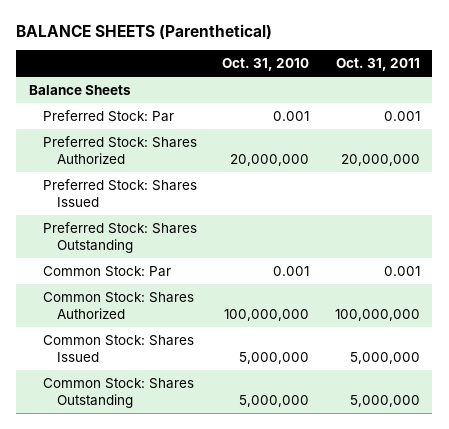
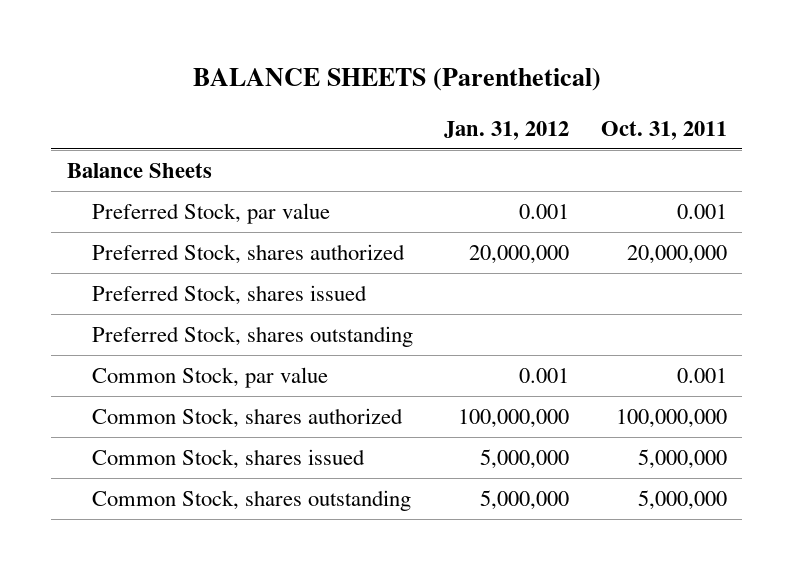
- | Oct. 31, 2010 | Oct. 31, 2011
+ | Jan. 31, 2012 | Oct. 31, 2011
- Preferred Stock: Par | 0.001 | 0.001
- Preferred Stock: Shares Authorized | 20,000,000 | 20,000,000
- Preferred Stock: Shares Issued
- Preferred Stock: Shares Outstanding
- Common Stock: Par | 0.001 | 0.001
- Common Stock: Shares Authorized | 100,000,000 | 100,000,000
- Common Stock: Shares Issued | 5,000,000 | 5,000,000
- Common Stock: Shares Outstanding | 5,000,000 | 5,000,000
+ Preferred Stock, par value | 0.001 | 0.001
+ Preferred Stock, shares authorized | 20,000,000 | 20,000,000
+ Preferred Stock, shares issued
+ Preferred Stock, shares outstanding
+ Common Stock, par value | 0.001 | 0.001
+ Common Stock, shares authorized | 100,000,000 | 100,000,000
+ Common Stock, shares issued | 5,000,000 | 5,000,000
+ Common Stock, shares outstanding | 5,000,000 | 5,000,000

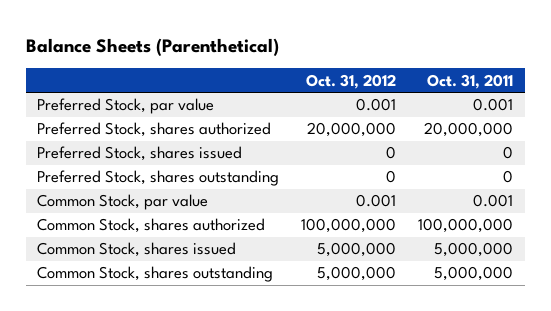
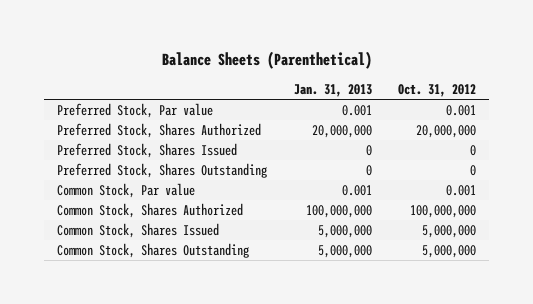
- | Oct. 31, 2012 | Oct. 31, 2011
+ | Jan. 31, 2013 | Oct. 31, 2012
- Preferred Stock, par value | 0.001 | 0.001
- Preferred Stock, shares authorized | 20,000,000 | 20,000,000
- Preferred Stock, shares issued | 0 | 0
- Preferred Stock, shares outstanding | 0 | 0
- Common Stock, par value | 0.001 | 0.001
- Common Stock, shares authorized | 100,000,000 | 100,000,000
- Common Stock, shares issued | 5,000,000 | 5,000,000
- Common Stock, shares outstanding | 5,000,000 | 5,000,000
+ Preferred Stock, Par value | 0.001 | 0.001
+ Preferred Stock, Shares Authorized | 20,000,000 | 20,000,000
+ Preferred Stock, Shares Issued | 0 | 0
+ Preferred Stock, Shares Outstanding | 0 | 0
+ Common Stock, Par value | 0.001 | 0.001
+ Common Stock, Shares Authorized | 100,000,000 | 100,000,000
+ Common Stock, Shares Issued | 5,000,000 | 5,000,000
+ Common Stock, Shares Outstanding | 5,000,000 | 5,000,000

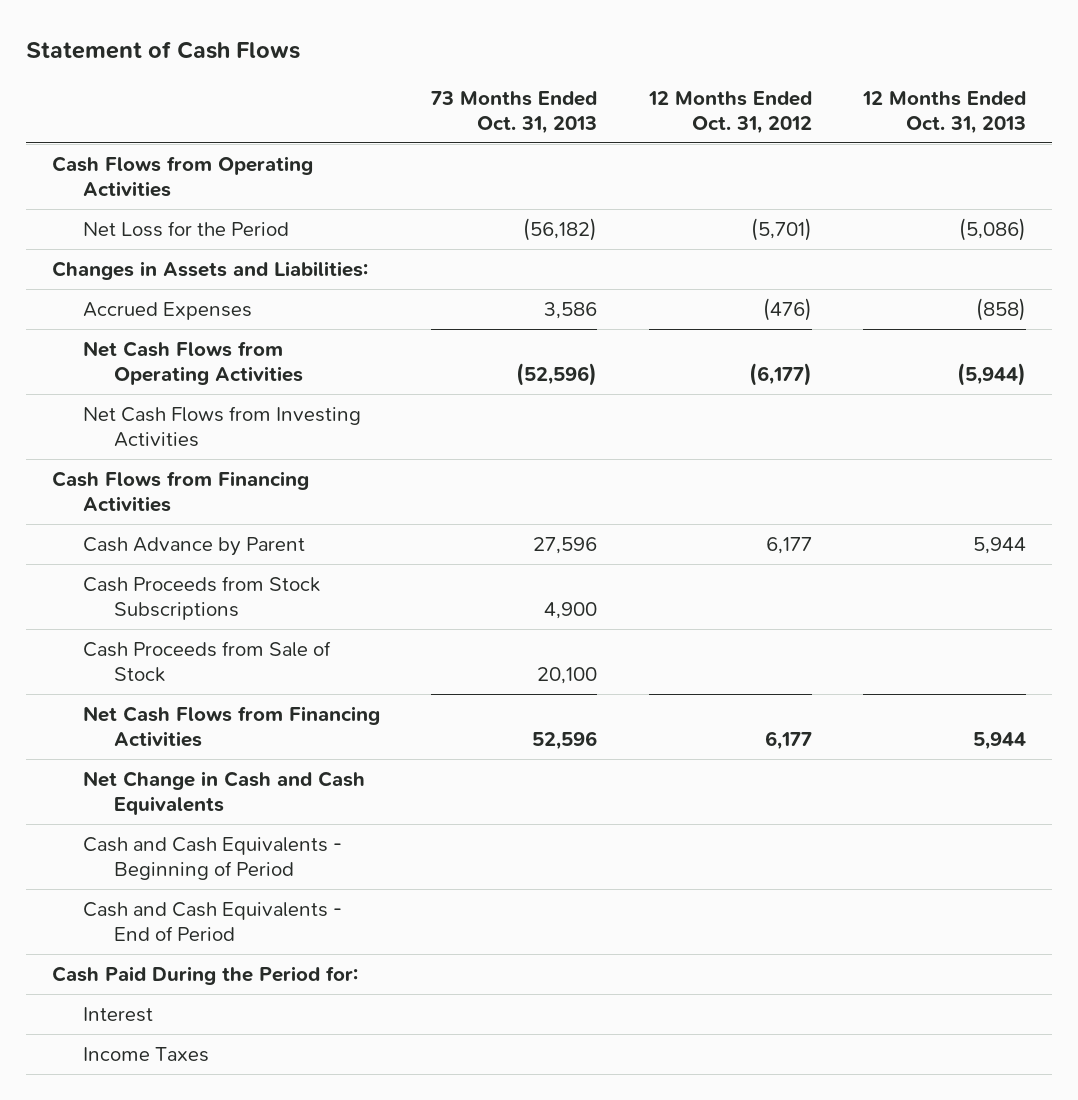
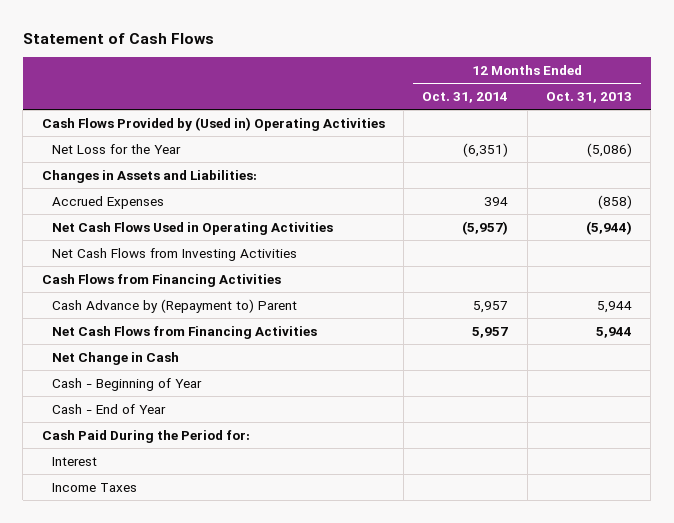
- | 73 Months Ended Oct. 31, 2013 | 12 Months Ended Oct. 31, 2012 | 12 Months Ended Oct. 31, 2013
+ | 12 Months Ended Oct. 31, 2014 | 12 Months Ended Oct. 31, 2013
- Cash Flows from Operating Activities
- Net Loss for the Period | (56,182) | (5,701) | (5,086)
+ Cash Flows Provided by (Used in) Operating Activities
+ Net Loss for the Year | (6,351) | (5,086)
- Net Cash Flows from Operating Activities | (52,596) | (6,177) | (5,944)
+ Net Cash Flows Used in Operating Activities | (5,957) | (5,944)
- Cash Advance by Parent | 27,596 | 6,177 | 5,944
- Cash Proceeds from Stock Subscriptions | 4,900 | |
- Cash Proceeds from Sale of Stock | 20,100 | |
+ Cash Advance by (Repayment to) Parent | 5,957 | 5,944
- Net Change in Cash and Cash Equivalents
- Cash and Cash Equivalents - Beginning of Period
- Cash and Cash Equivalents - End of Period
+ Net Change in Cash
+ Cash - Beginning of Year
+ Cash - End of Year

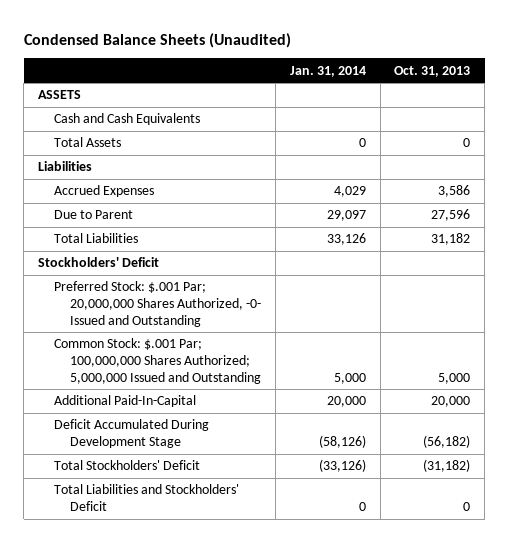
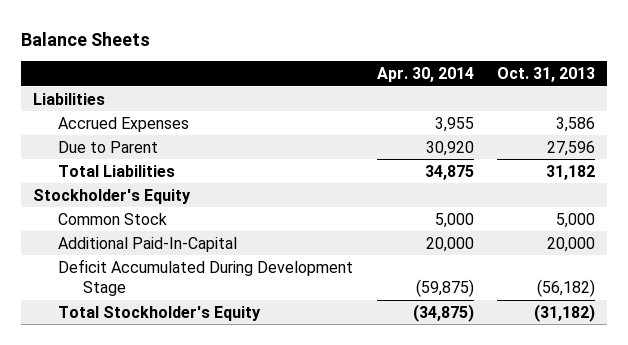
- Condensed Balance Sheets (Unaudited)
+ Balance Sheets
- | Jan. 31, 2014 | Oct. 31, 2013
+ | Apr. 30, 2014 | Oct. 31, 2013
- ASSETS
- Cash and Cash Equivalents
- Total Assets | 0 | 0
- Stockholders' Deficit
- Preferred Stock: $.001 Par; 20,000,000 Shares Authorized, -0- Issued and Outstanding
- Common Stock: $.001 Par; 100,000,000 Shares Authorized; 5,000,000 Issued and Outstanding | 5,000 | 5,000
+ Stockholder's Equity
+ Common Stock | 5,000 | 5,000
- Total Stockholders' Deficit | (33,126) | (31,182)
- Total Liabilities and Stockholders' Deficit | 0 | 0
+ Total Stockholder's Equity | (34,875) | (31,182)

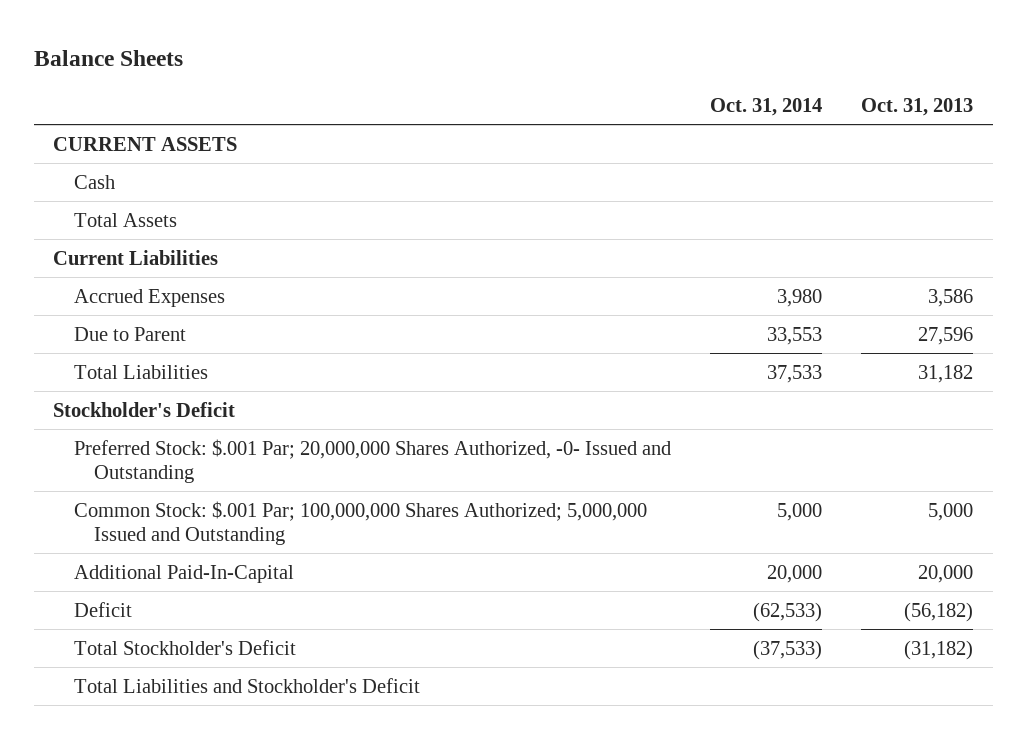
- | Apr. 30, 2014 | Oct. 31, 2013
+ | Oct. 31, 2014 | Oct. 31, 2013
- Liabilities
+ CURRENT ASSETS
+ Cash
+ Total Assets
+ Current Liabilities
- Stockholder's Equity
- Common Stock | 5,000 | 5,000
+ Stockholder's Deficit
+ Preferred Stock: $.001 Par; 20,000,000 Shares Authorized, -0- Issued and Outstanding
+ Common Stock: $.001 Par; 100,000,000 Shares Authorized; 5,000,000 Issued and Outstanding | 5,000 | 5,000
- Deficit Accumulated During Development Stage | (59,875) | (56,182)
- Total Stockholder's Equity | (34,875) | (31,182)
+ Deficit | (62,533) | (56,182)
+ Total Stockholder's Deficit | (37,533) | (31,182)
+ Total Liabilities and Stockholder's Deficit

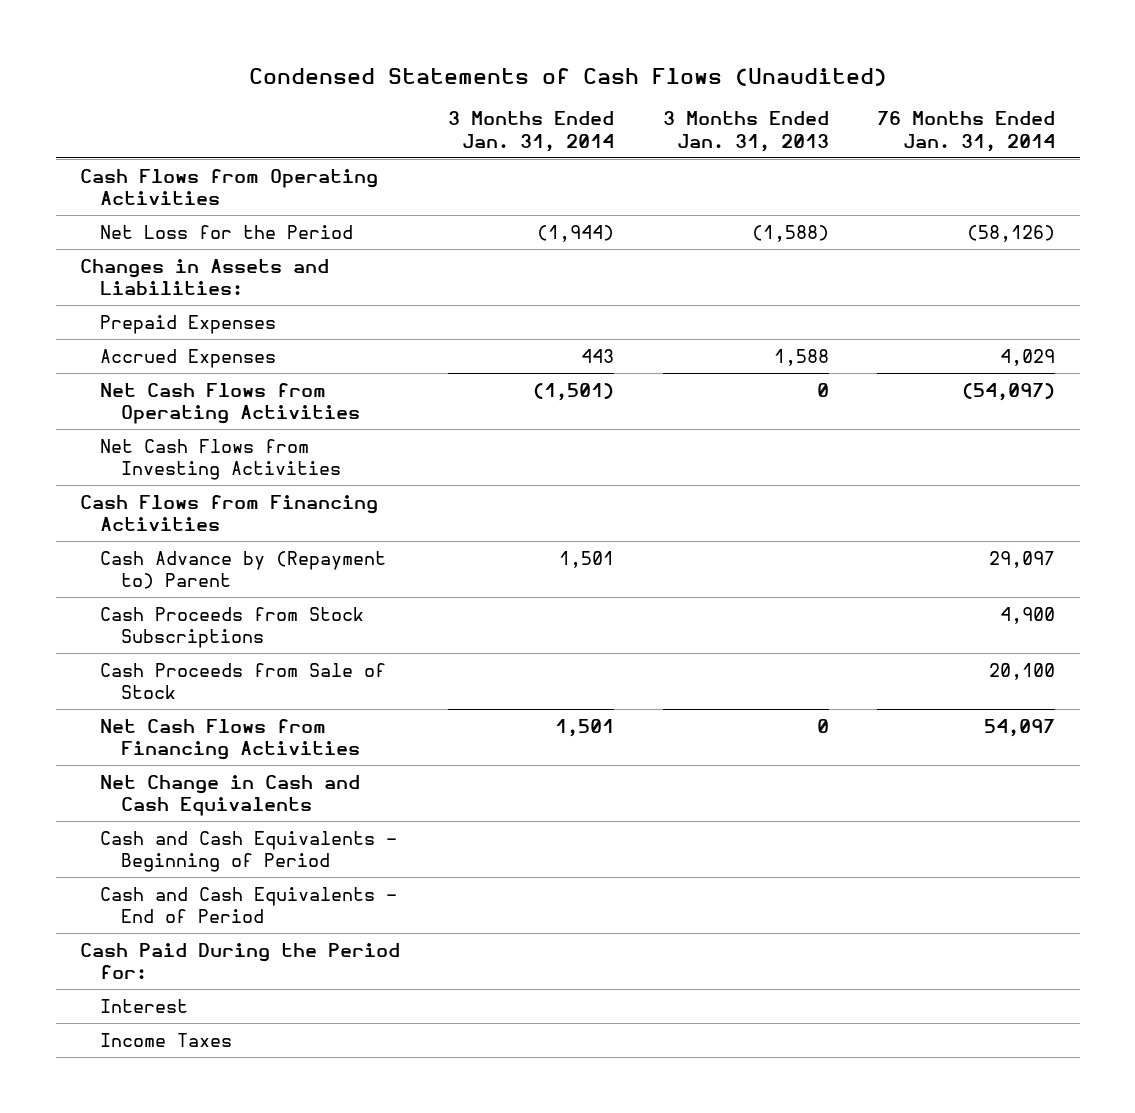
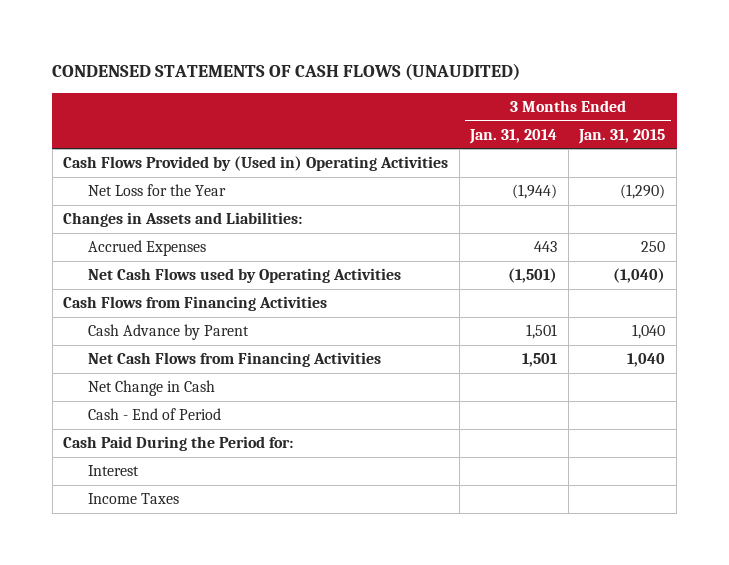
- Condensed Statements of Cash Flows (Unaudited)
+ CONDENSED STATEMENTS OF CASH FLOWS (UNAUDITED)
- | 3 Months Ended Jan. 31, 2014 | 3 Months Ended Jan. 31, 2013 | 76 Months Ended Jan. 31, 2014
+ | 3 Months Ended Jan. 31, 2014 | 3 Months Ended Jan. 31, 2015
- Cash Flows from Operating Activities
- Net Loss for the Period | (1,944) | (1,588) | (58,126)
+ Cash Flows Provided by (Used in) Operating Activities
+ Net Loss for the Year | (1,944) | (1,290)
- Prepaid Expenses
- Net Cash Flows from Operating Activities | (1,501) | 0 | (54,097)
- Net Cash Flows from Investing Activities
+ Net Cash Flows used by Operating Activities | (1,501) | (1,040)
- Cash Advance by (Repayment to) Parent | 1,501 | | 29,097
- Cash Proceeds from Stock Subscriptions | | | 4,900
- Cash Proceeds from Sale of Stock | | | 20,100
+ Cash Advance by Parent | 1,501 | 1,040
- Net Change in Cash and Cash Equivalents
- Cash and Cash Equivalents - Beginning of Period
- Cash and Cash Equivalents - End of Period
+ Net Change in Cash
+ Cash - End of Period

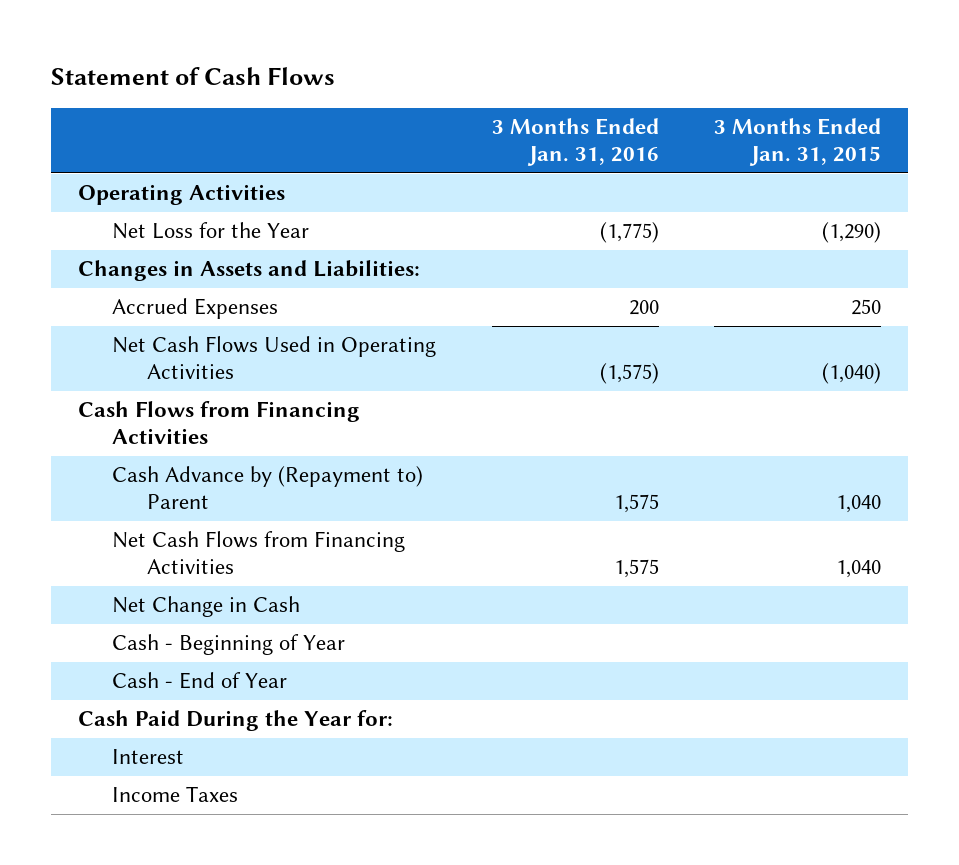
- CONDENSED STATEMENTS OF CASH FLOWS (UNAUDITED)
+ Statement of Cash Flows
- | 3 Months Ended Jan. 31, 2014 | 3 Months Ended Jan. 31, 2015
+ | 3 Months Ended Jan. 31, 2016 | 3 Months Ended Jan. 31, 2015
- Cash Flows Provided by (Used in) Operating Activities
+ Operating Activities
- Net Cash Flows used by Operating Activities | (1,501) | (1,040)
+ Net Cash Flows Used in Operating Activities | (1,575) | (1,040)
- Cash Advance by Parent | 1,501 | 1,040
+ Cash Advance by (Repayment to) Parent | 1,575 | 1,040
- Cash - End of Period
- Cash Paid During the Period for:
+ Cash - Beginning of Year
+ Cash - End of Year
+ Cash Paid During the Year for:

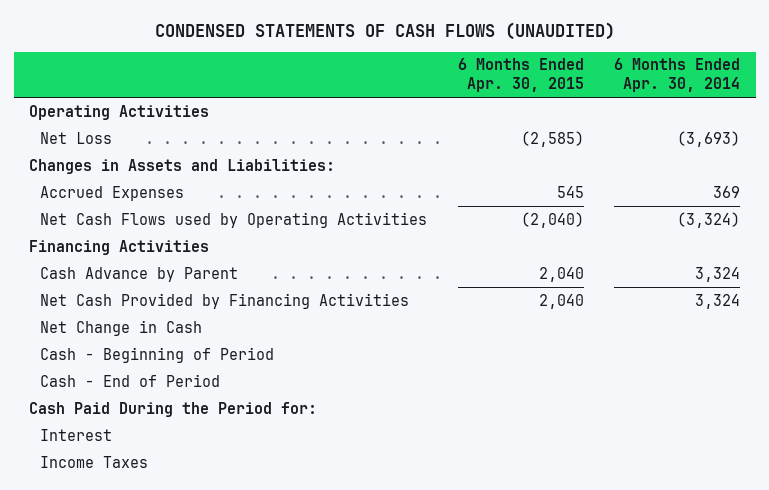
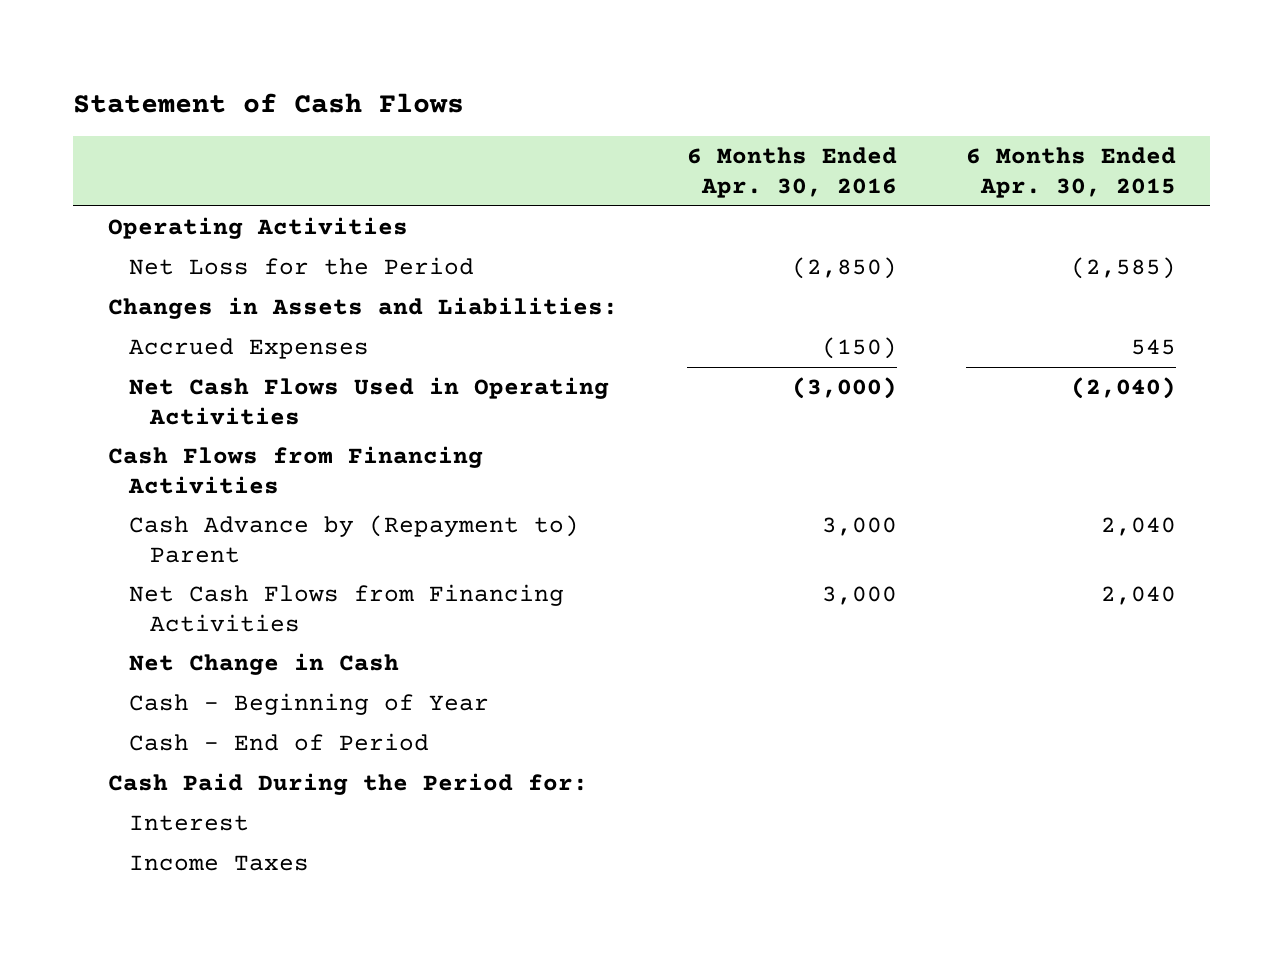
- CONDENSED STATEMENTS OF CASH FLOWS (UNAUDITED)
+ Statement of Cash Flows
- | 6 Months Ended Apr. 30, 2015 | 6 Months Ended Apr. 30, 2014
+ | 6 Months Ended Apr. 30, 2016 | 6 Months Ended Apr. 30, 2015
- Net Loss | (2,585) | (3,693)
+ Net Loss for the Period | (2,850) | (2,585)
- Net Cash Flows used by Operating Activities | (2,040) | (3,324)
- Financing Activities
- Cash Advance by Parent | 2,040 | 3,324
- Net Cash Provided by Financing Activities | 2,040 | 3,324
+ Net Cash Flows Used in Operating Activities | (3,000) | (2,040)
+ Cash Flows from Financing Activities
+ Cash Advance by (Repayment to) Parent | 3,000 | 2,040
+ Net Cash Flows from Financing Activities | 3,000 | 2,040
- Cash - Beginning of Period
+ Cash - Beginning of Year

